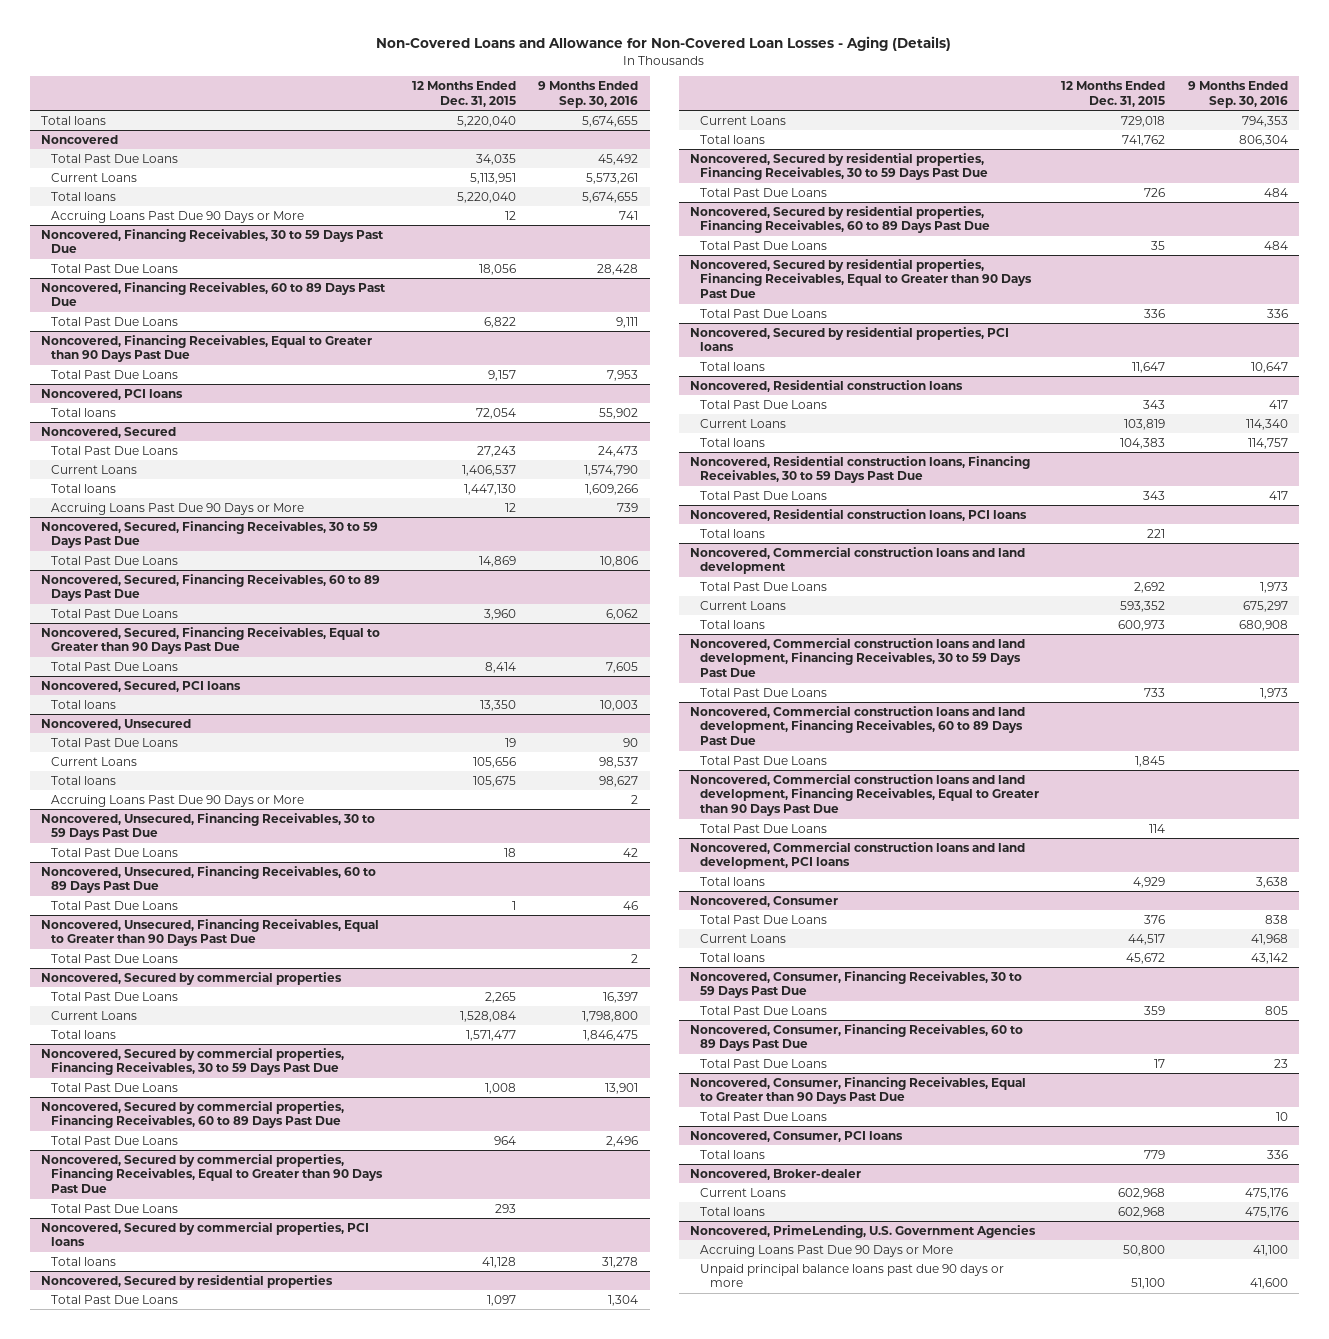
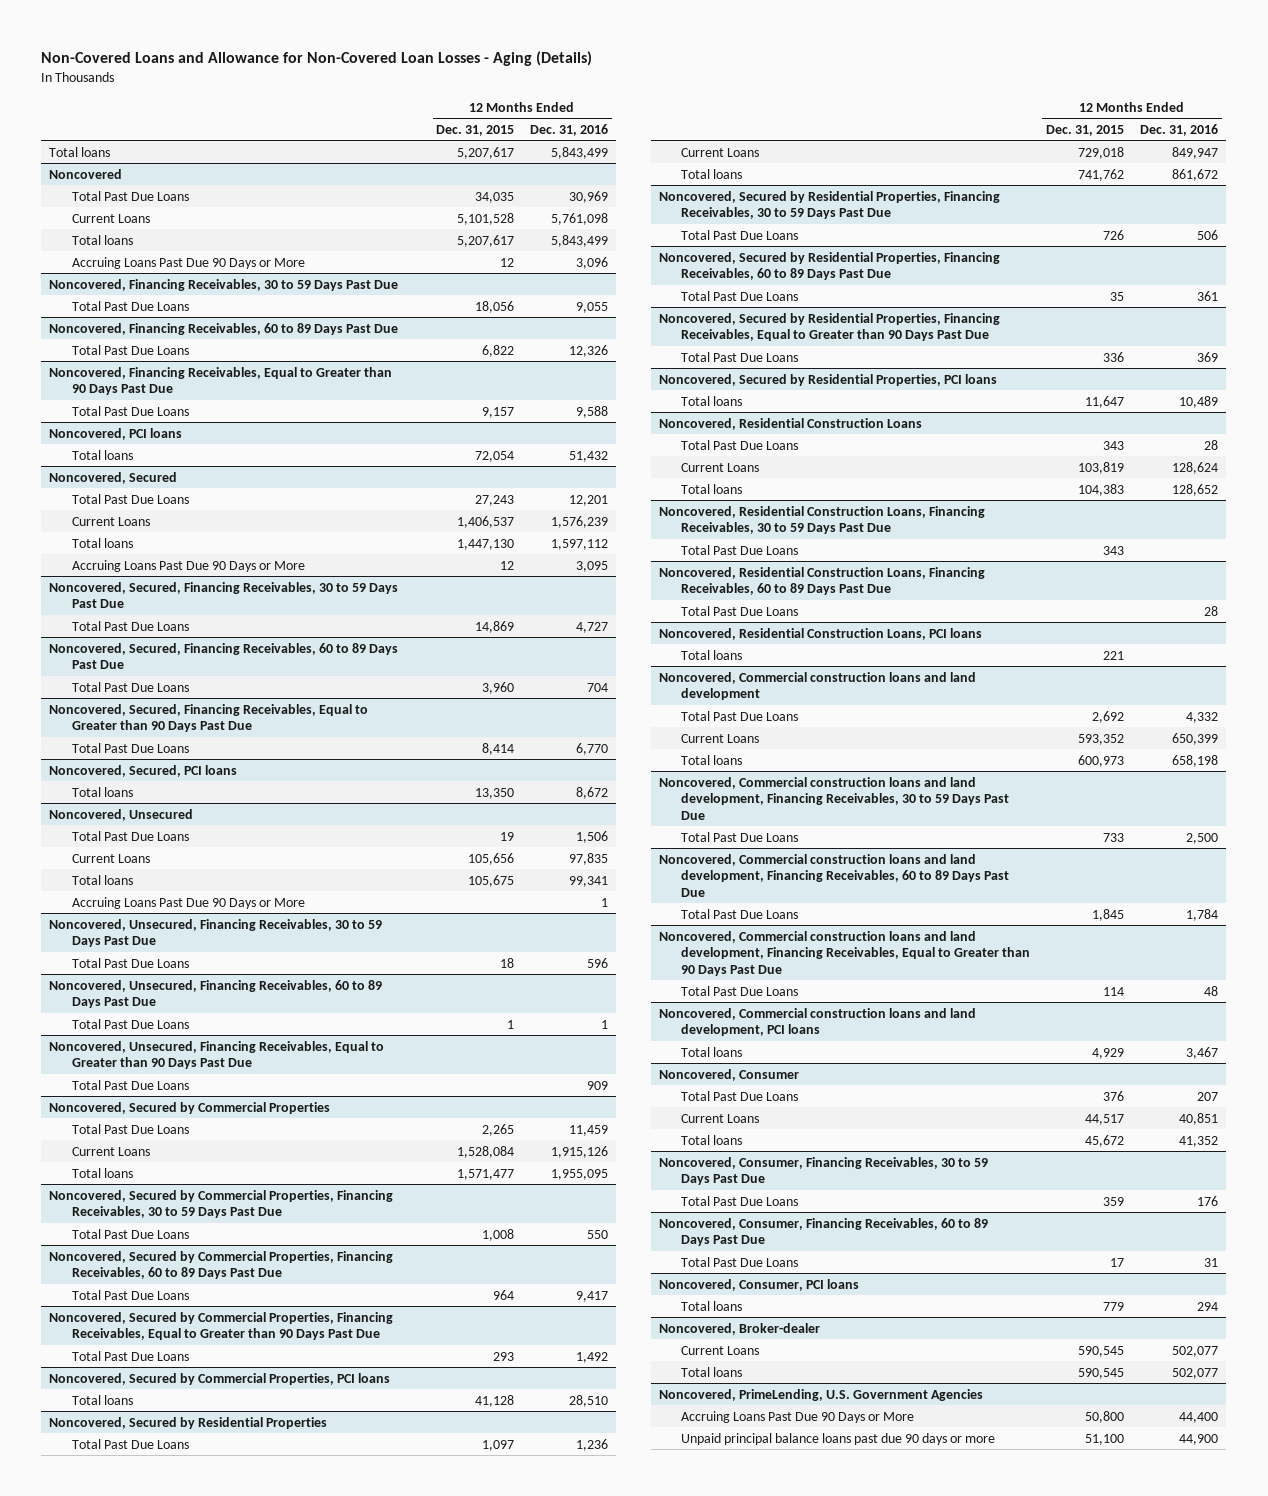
- | 12 Months Ended Dec. 31, 2015 | 9 Months Ended Sep. 30, 2016
+ | 12 Months Ended Dec. 31, 2015 | 12 Months Ended Dec. 31, 2016
- Total loans | 5,220,040 | 5,674,655
+ Total loans | 5,207,617 | 5,843,499
@ Noncovered
- Current Loans | 5,113,951 | 5,573,261
- Total loans | 5,220,040 | 5,674,655
+ Current Loans | 5,101,528 | 5,761,098
+ Total loans | 5,207,617 | 5,843,499
- Noncovered, Secured by commercial properties
+ Noncovered, Secured by Commercial Properties
- Noncovered, Secured by commercial properties, Financing Receivables, 30 to 59 Days Past Due
+ Noncovered, Secured by Commercial Properties, Financing Receivables, 30 to 59 Days Past Due
- Noncovered, Secured by commercial properties, Financing Receivables, 60 to 89 Days Past Due
+ Noncovered, Secured by Commercial Properties, Financing Receivables, 60 to 89 Days Past Due
- Noncovered, Secured by commercial properties, Financing Receivables, Equal to Greater than 90 Days Past Due
+ Noncovered, Secured by Commercial Properties, Financing Receivables, Equal to Greater than 90 Days Past Due
- Noncovered, Secured by commercial properties, PCI loans
+ Noncovered, Secured by Commercial Properties, PCI loans
- Noncovered, Secured by residential properties
+ Noncovered, Secured by Residential Properties
- Noncovered, Secured by residential properties, Financing Receivables, 30 to 59 Days Past Due
+ Noncovered, Secured by Residential Properties, Financing Receivables, 30 to 59 Days Past Due
- Noncovered, Secured by residential properties, Financing Receivables, 60 to 89 Days Past Due
+ Noncovered, Secured by Residential Properties, Financing Receivables, 60 to 89 Days Past Due
- Noncovered, Secured by residential properties, Financing Receivables, Equal to Greater than 90 Days Past Due
+ Noncovered, Secured by Residential Properties, Financing Receivables, Equal to Greater than 90 Days Past Due
- Noncovered, Secured by residential properties, PCI loans
+ Noncovered, Secured by Residential Properties, PCI loans
- Noncovered, Residential construction loans
+ Noncovered, Residential Construction Loans
- Noncovered, Residential construction loans, Financing Receivables, 30 to 59 Days Past Due
+ Noncovered, Residential Construction Loans, Financing Receivables, 30 to 59 Days Past Due
- Noncovered, Residential construction loans, PCI loans
+ Noncovered, Residential Construction Loans, Financing Receivables, 60 to 89 Days Past Due
+ Total Past Due Loans | | 28
+ Noncovered, Residential Construction Loans, PCI loans
- Noncovered, Consumer, Financing Receivables, Equal to Greater than 90 Days Past Due
- Total Past Due Loans | | 10
@ Noncovered, Broker-dealer
- Current Loans | 602,968 | 475,176
- Total loans | 602,968 | 475,176
+ Current Loans | 590,545 | 502,077
+ Total loans | 590,545 | 502,077

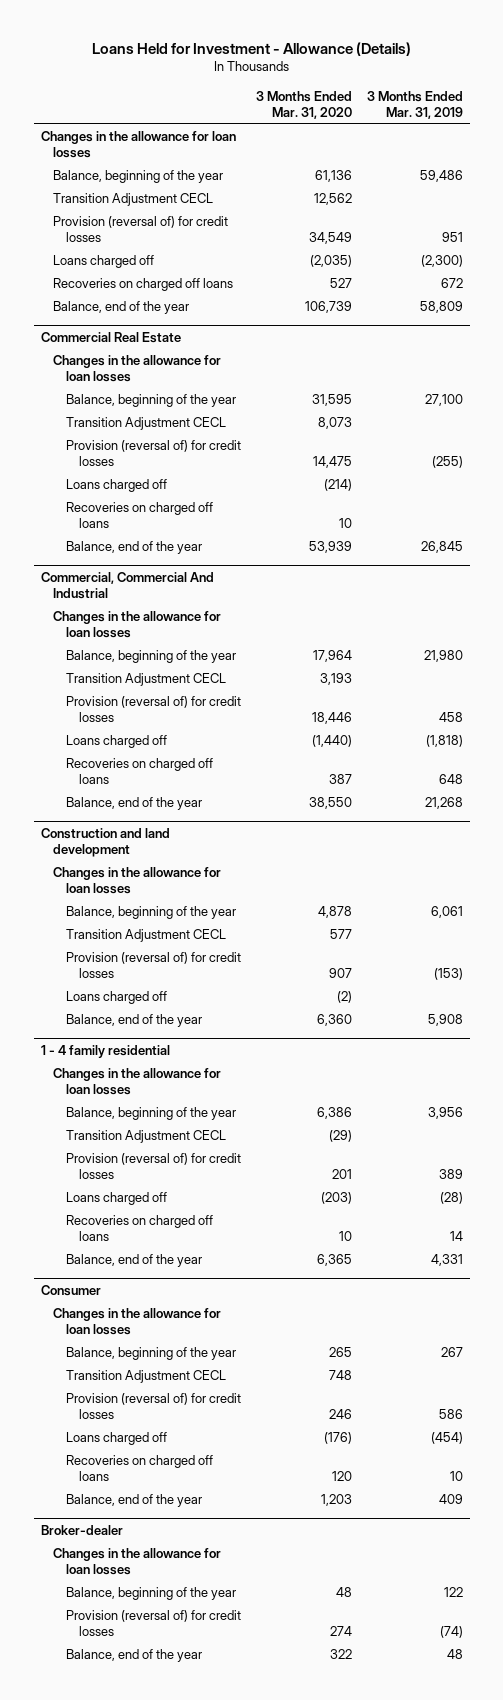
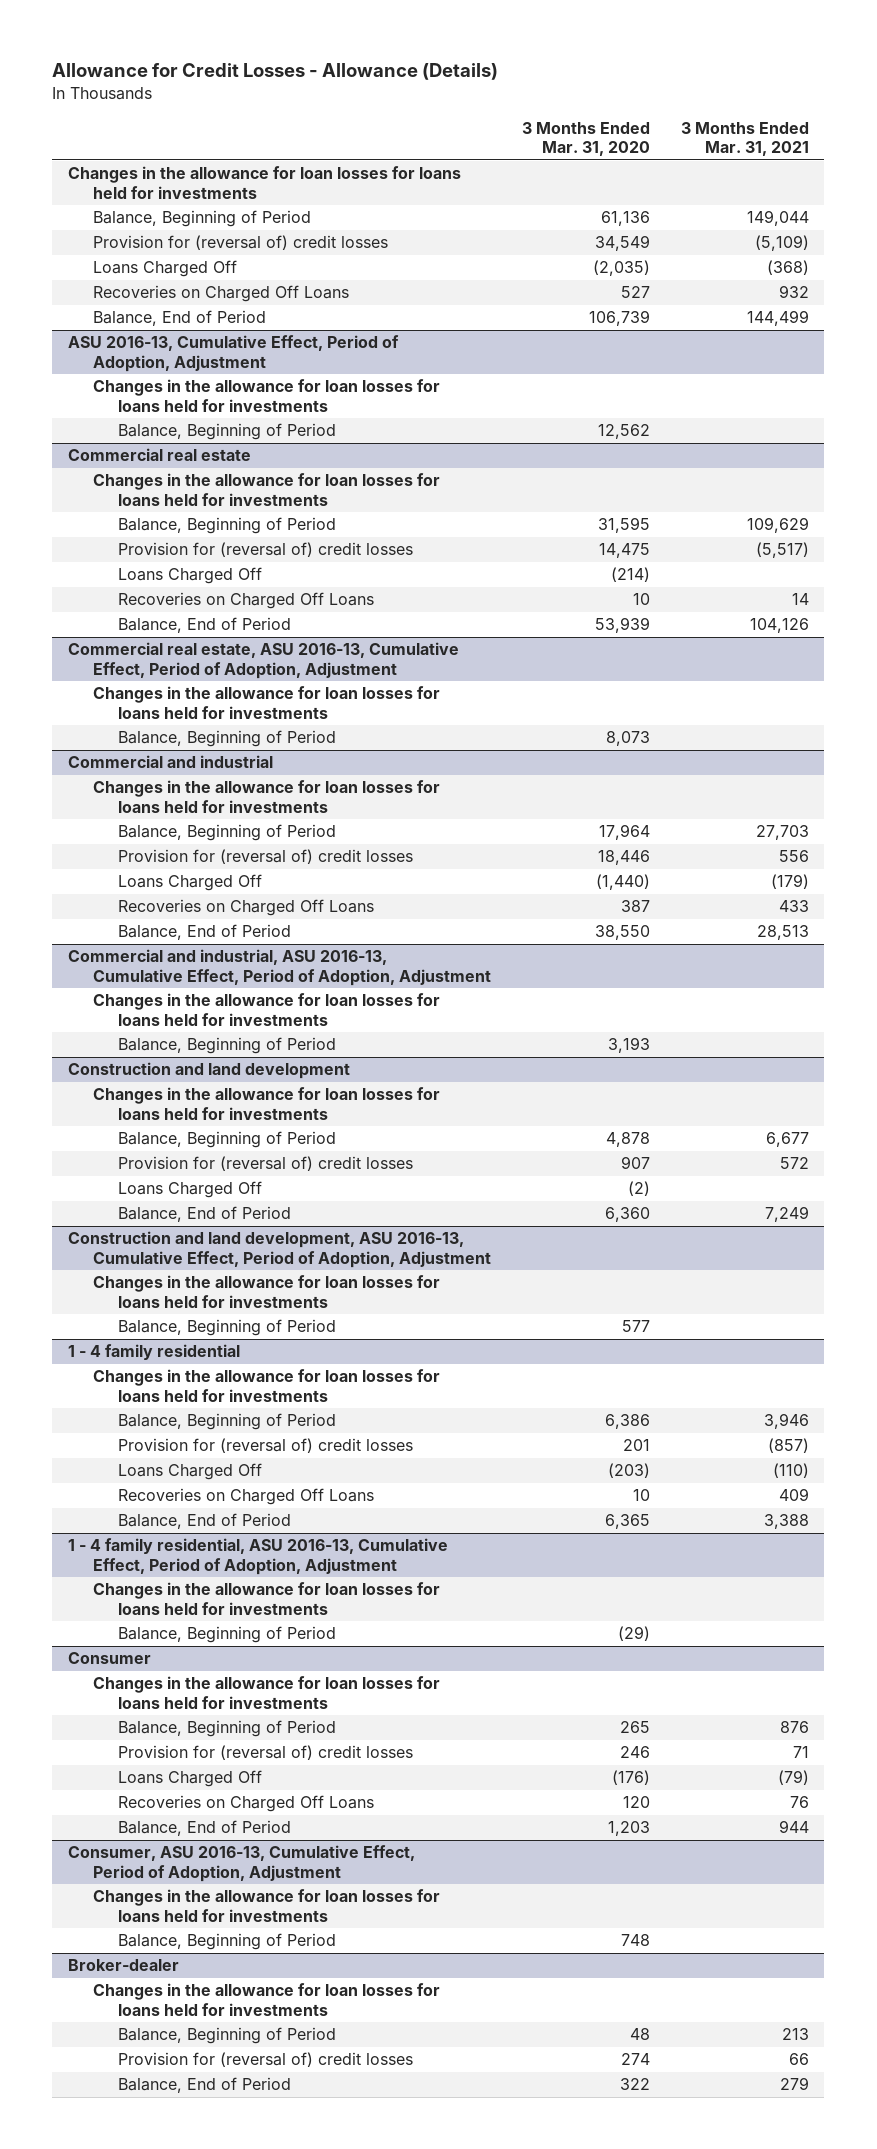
- Loans Held for Investment - Allowance (Details)
+ Allowance for Credit Losses - Allowance (Details)
- | 3 Months Ended Mar. 31, 2020 | 3 Months Ended Mar. 31, 2019
+ | 3 Months Ended Mar. 31, 2020 | 3 Months Ended Mar. 31, 2021
- Changes in the allowance for loan losses
- Balance, beginning of the year | 61,136 | 59,486
- Transition Adjustment CECL | 12,562 |
- Provision (reversal of) for credit losses | 34,549 | 951
- Loans charged off | (2,035) | (2,300)
- Recoveries on charged off loans | 527 | 672
- Balance, end of the year | 106,739 | 58,809
- Commercial Real Estate
- Changes in the allowance for loan losses
- Balance, beginning of the year | 31,595 | 27,100
- Transition Adjustment CECL | 8,073 |
- Provision (reversal of) for credit losses | 14,475 | (255)
- Loans charged off | (214) |
- Recoveries on charged off loans | 10 |
- Balance, end of the year | 53,939 | 26,845
- Commercial, Commercial And Industrial
- Changes in the allowance for loan losses
- Balance, beginning of the year | 17,964 | 21,980
- Transition Adjustment CECL | 3,193 |
- Provision (reversal of) for credit losses | 18,446 | 458
- Loans charged off | (1,440) | (1,818)
- Recoveries on charged off loans | 387 | 648
- Balance, end of the year | 38,550 | 21,268
+ Changes in the allowance for loan losses for loans held for investments
+ Balance, Beginning of Period | 61,136 | 149,044
+ Provision for (reversal of) credit losses | 34,549 | (5,109)
+ Loans Charged Off | (2,035) | (368)
+ Recoveries on Charged Off Loans | 527 | 932
+ Balance, End of Period | 106,739 | 144,499
+ ASU 2016-13, Cumulative Effect, Period of Adoption, Adjustment
+ Changes in the allowance for loan losses for loans held for investments
+ Balance, Beginning of Period | 12,562 |
+ Commercial real estate
+ Changes in the allowance for loan losses for loans held for investments
+ Balance, Beginning of Period | 31,595 | 109,629
+ Provision for (reversal of) credit losses | 14,475 | (5,517)
+ Loans Charged Off | (214) |
+ Recoveries on Charged Off Loans | 10 | 14
+ Balance, End of Period | 53,939 | 104,126
+ Commercial real estate, ASU 2016-13, Cumulative Effect, Period of Adoption, Adjustment
+ Changes in the allowance for loan losses for loans held for investments
+ Balance, Beginning of Period | 8,073 |
+ Commercial and industrial
+ Changes in the allowance for loan losses for loans held for investments
+ Balance, Beginning of Period | 17,964 | 27,703
+ Provision for (reversal of) credit losses | 18,446 | 556
+ Loans Charged Off | (1,440) | (179)
+ Recoveries on Charged Off Loans | 387 | 433
+ Balance, End of Period | 38,550 | 28,513
+ Commercial and industrial, ASU 2016-13, Cumulative Effect, Period of Adoption, Adjustment
+ Changes in the allowance for loan losses for loans held for investments
+ Balance, Beginning of Period | 3,193 |
@ Construction and land development
- Changes in the allowance for loan losses
- Balance, beginning of the year | 4,878 | 6,061
- Transition Adjustment CECL | 577 |
- Provision (reversal of) for credit losses | 907 | (153)
- Loans charged off | (2) |
- Balance, end of the year | 6,360 | 5,908
+ Changes in the allowance for loan losses for loans held for investments
+ Balance, Beginning of Period | 4,878 | 6,677
+ Provision for (reversal of) credit losses | 907 | 572
+ Loans Charged Off | (2) |
+ Balance, End of Period | 6,360 | 7,249
+ Construction and land development, ASU 2016-13, Cumulative Effect, Period of Adoption, Adjustment
+ Changes in the allowance for loan losses for loans held for investments
+ Balance, Beginning of Period | 577 |
@ 1 - 4 family residential
- Changes in the allowance for loan losses
- Balance, beginning of the year | 6,386 | 3,956
- Transition Adjustment CECL | (29) |
- Provision (reversal of) for credit losses | 201 | 389
- Loans charged off | (203) | (28)
- Recoveries on charged off loans | 10 | 14
- Balance, end of the year | 6,365 | 4,331
+ Changes in the allowance for loan losses for loans held for investments
+ Balance, Beginning of Period | 6,386 | 3,946
+ Provision for (reversal of) credit losses | 201 | (857)
+ Loans Charged Off | (203) | (110)
+ Recoveries on Charged Off Loans | 10 | 409
+ Balance, End of Period | 6,365 | 3,388
+ 1 - 4 family residential, ASU 2016-13, Cumulative Effect, Period of Adoption, Adjustment
+ Changes in the allowance for loan losses for loans held for investments
+ Balance, Beginning of Period | (29) |
@ Consumer
- Changes in the allowance for loan losses
- Balance, beginning of the year | 265 | 267
- Transition Adjustment CECL | 748 |
- Provision (reversal of) for credit losses | 246 | 586
- Loans charged off | (176) | (454)
- Recoveries on charged off loans | 120 | 10
- Balance, end of the year | 1,203 | 409
+ Changes in the allowance for loan losses for loans held for investments
+ Balance, Beginning of Period | 265 | 876
+ Provision for (reversal of) credit losses | 246 | 71
+ Loans Charged Off | (176) | (79)
+ Recoveries on Charged Off Loans | 120 | 76
+ Balance, End of Period | 1,203 | 944
+ Consumer, ASU 2016-13, Cumulative Effect, Period of Adoption, Adjustment
+ Changes in the allowance for loan losses for loans held for investments
+ Balance, Beginning of Period | 748 |
@ Broker-dealer
- Changes in the allowance for loan losses
- Balance, beginning of the year | 48 | 122
- Provision (reversal of) for credit losses | 274 | (74)
- Balance, end of the year | 322 | 48
+ Changes in the allowance for loan losses for loans held for investments
+ Balance, Beginning of Period | 48 | 213
+ Provision for (reversal of) credit losses | 274 | 66
+ Balance, End of Period | 322 | 279

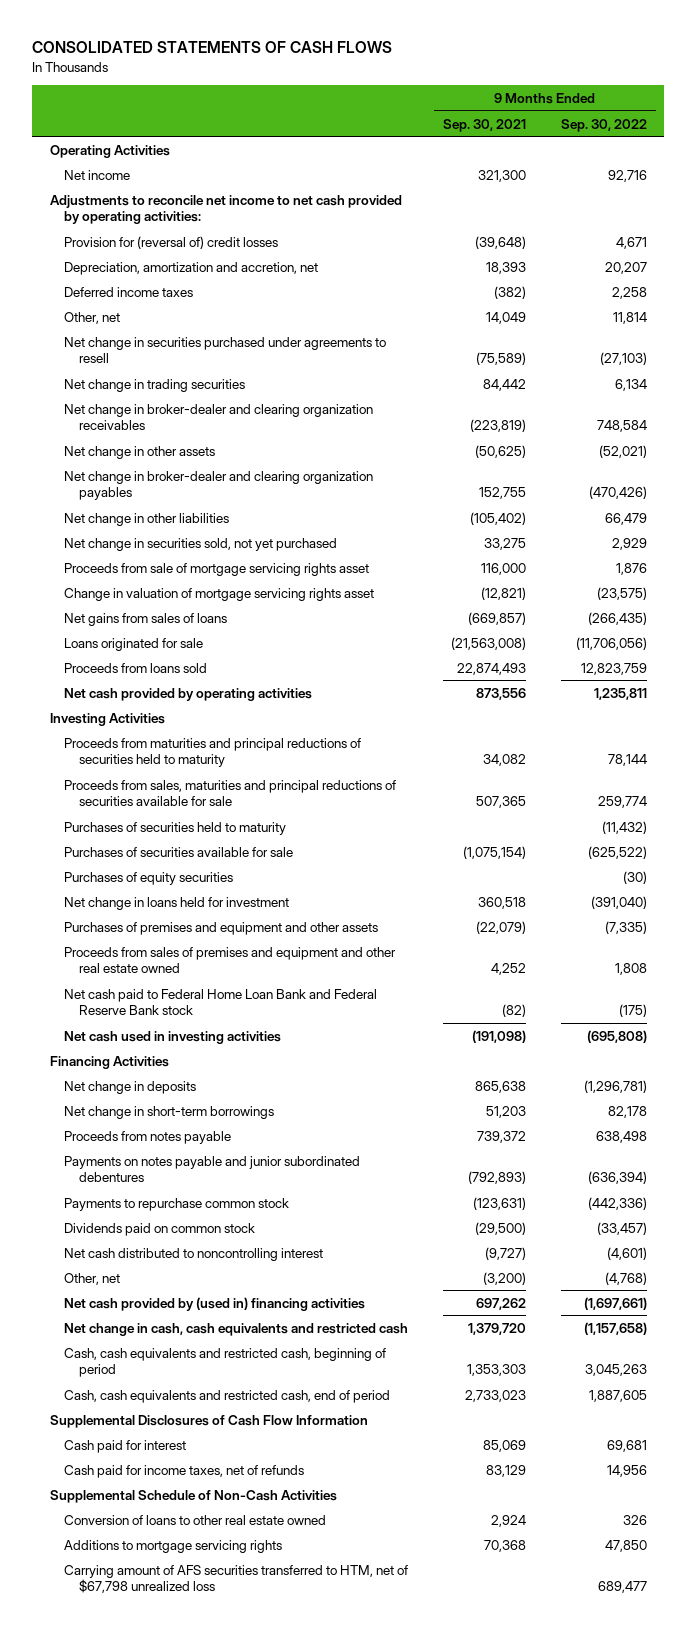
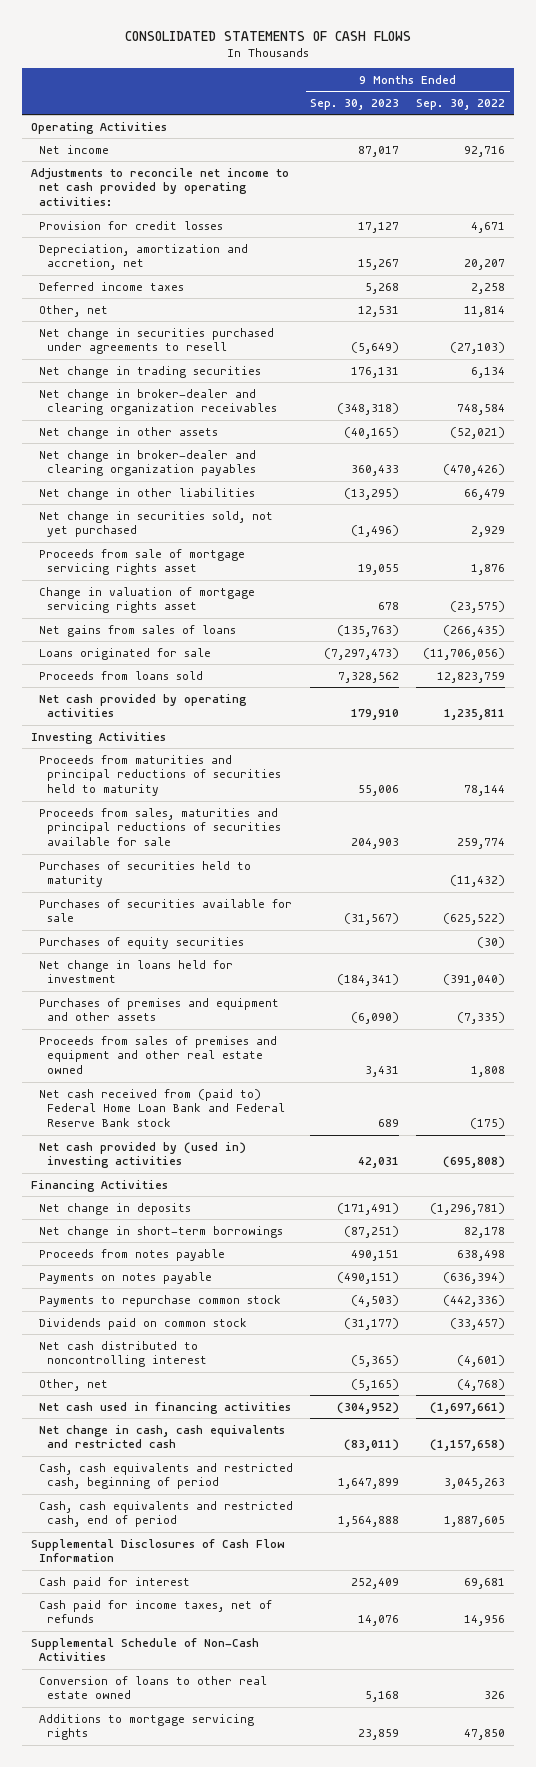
- | 9 Months Ended Sep. 30, 2021 | 9 Months Ended Sep. 30, 2022
+ | 9 Months Ended Sep. 30, 2023 | 9 Months Ended Sep. 30, 2022
- Provision for (reversal of) credit losses | (39,648) | 4,671
+ Provision for credit losses | 17,127 | 4,671
- Net cash paid to Federal Home Loan Bank and Federal Reserve Bank stock | (82) | (175)
- Net cash used in investing activities | (191,098) | (695,808)
+ Net cash received from (paid to) Federal Home Loan Bank and Federal Reserve Bank stock | 689 | (175)
+ Net cash provided by (used in) investing activities | 42,031 | (695,808)
- Payments on notes payable and junior subordinated debentures | (792,893) | (636,394)
+ Payments on notes payable | (490,151) | (636,394)
- Net cash provided by (used in) financing activities | 697,262 | (1,697,661)
+ Net cash used in financing activities | (304,952) | (1,697,661)
- Carrying amount of AFS securities transferred to HTM, net of $67,798 unrealized loss | | 689,477

